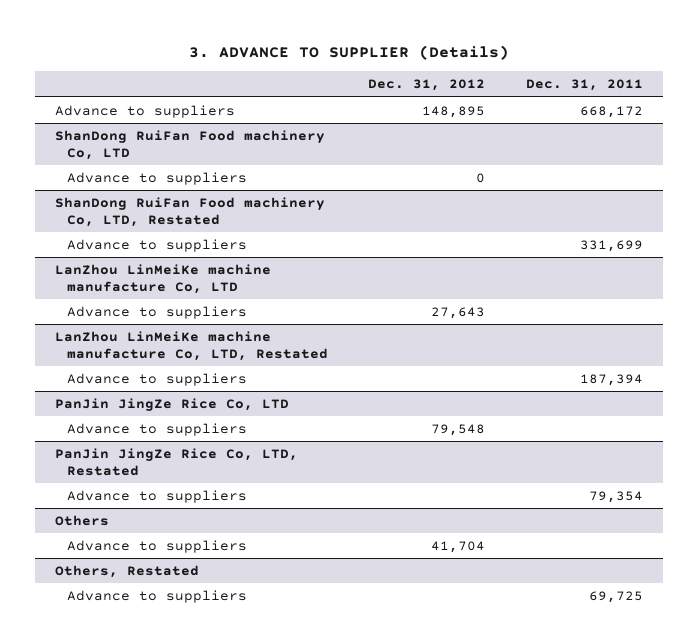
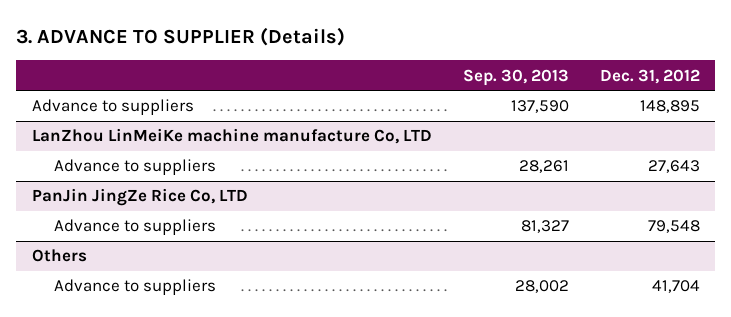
- | Dec. 31, 2012 | Dec. 31, 2011
+ | Sep. 30, 2013 | Dec. 31, 2012
- ShanDong RuiFan Food machinery Co, LTD
- Advance to suppliers | 0 |
- ShanDong RuiFan Food machinery Co, LTD, Restated
- Advance to suppliers | | 331,699
- LanZhou LinMeiKe machine manufacture Co, LTD, Restated
- Advance to suppliers | | 187,394
- PanJin JingZe Rice Co, LTD, Restated
- Advance to suppliers | | 79,354
- Others, Restated
- Advance to suppliers | | 69,725

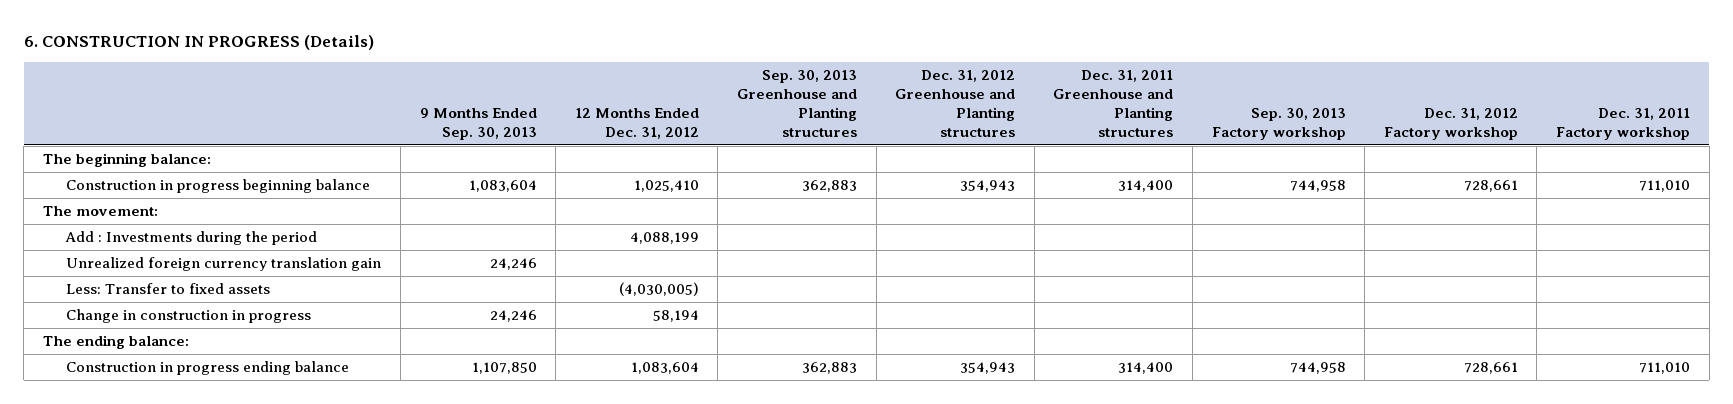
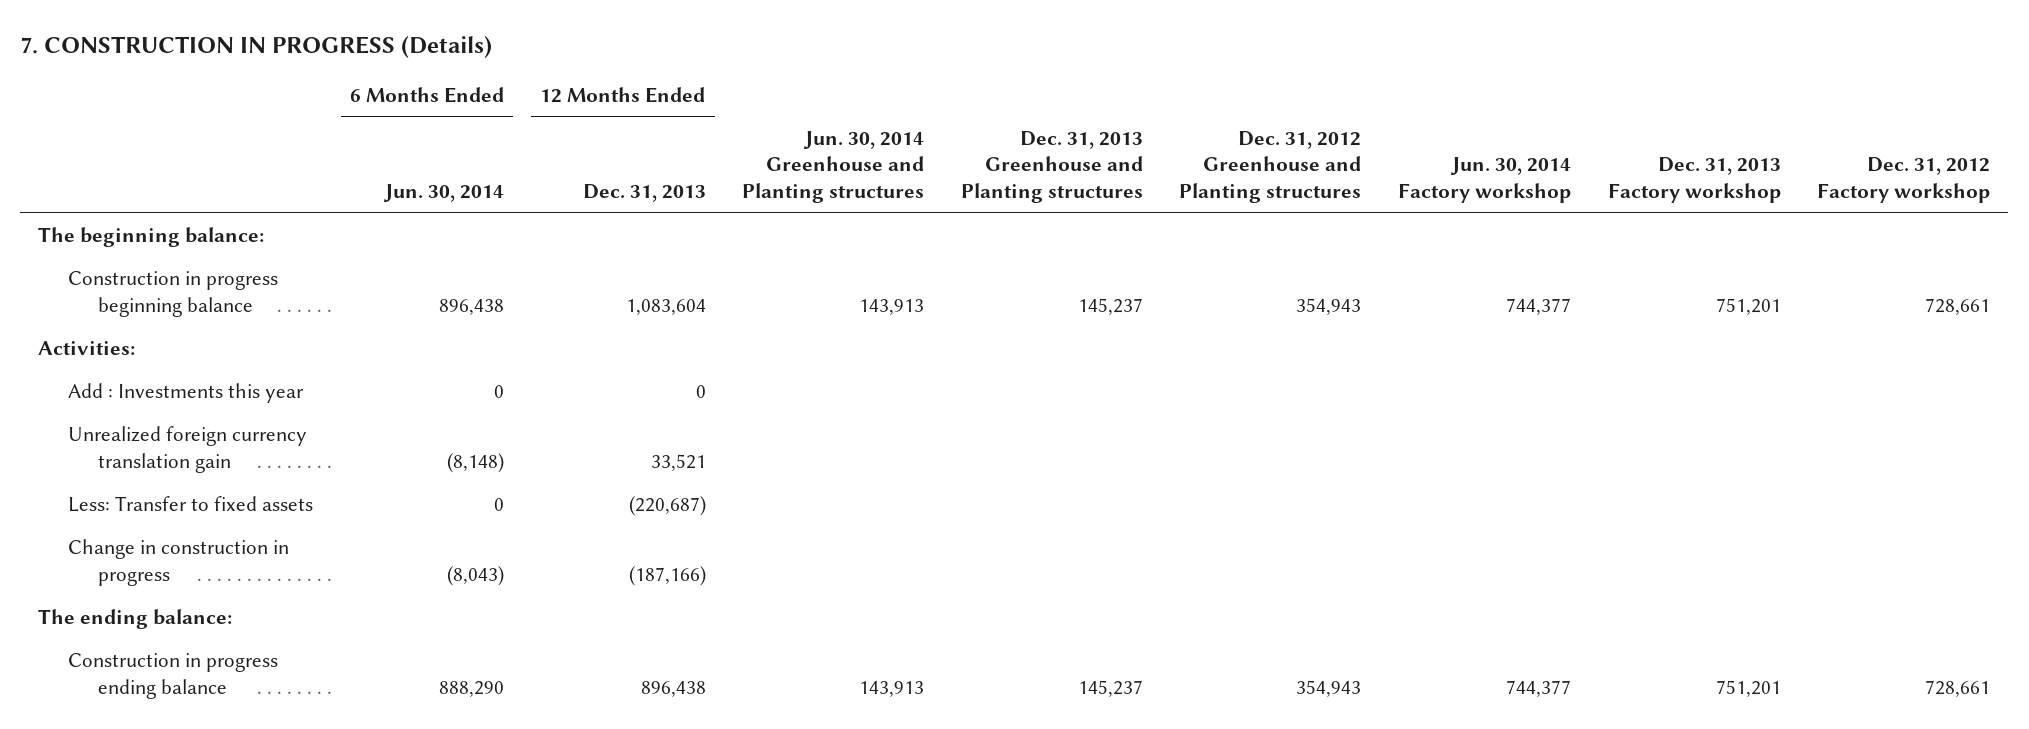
- 6. CONSTRUCTION IN PROGRESS (Details)
+ 7. CONSTRUCTION IN PROGRESS (Details)
- | 9 Months Ended Sep. 30, 2013 | 12 Months Ended Dec. 31, 2012 | Sep. 30, 2013 Greenhouse and Planting structures | Dec. 31, 2012 Greenhouse and Planting structures | Dec. 31, 2011 Greenhouse and Planting structures | Sep. 30, 2013 Factory workshop | Dec. 31, 2012 Factory workshop | Dec. 31, 2011 Factory workshop
+ | 6 Months Ended Jun. 30, 2014 | 12 Months Ended Dec. 31, 2013 | Jun. 30, 2014 Greenhouse and Planting structures | Dec. 31, 2013 Greenhouse and Planting structures | Dec. 31, 2012 Greenhouse and Planting structures | Jun. 30, 2014 Factory workshop | Dec. 31, 2013 Factory workshop | Dec. 31, 2012 Factory workshop
- The movement:
- Add : Investments during the period | | 4,088,199 | | | | | |
+ Activities:
+ Add : Investments this year | 0 | 0 | | | | | |

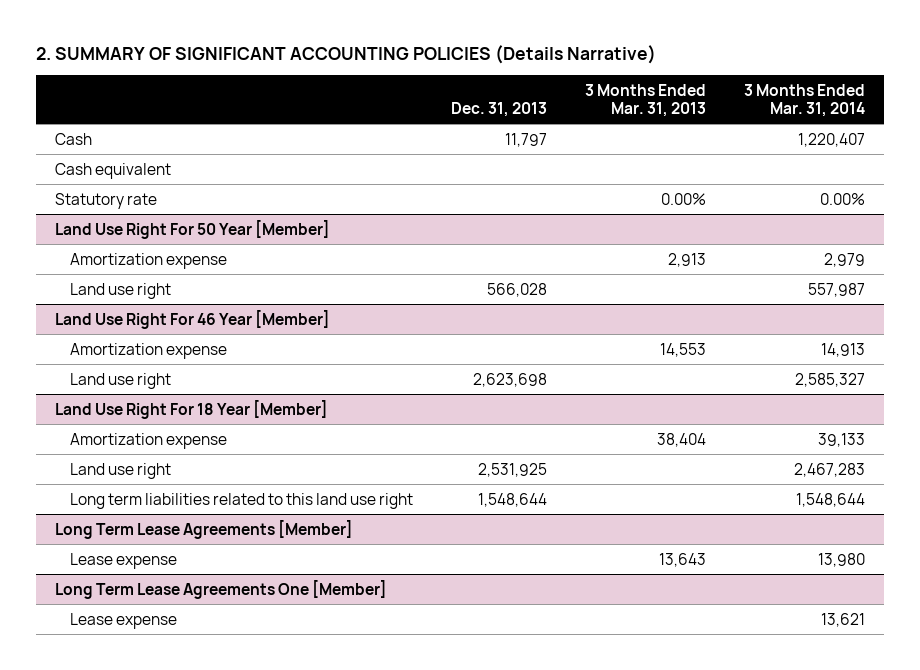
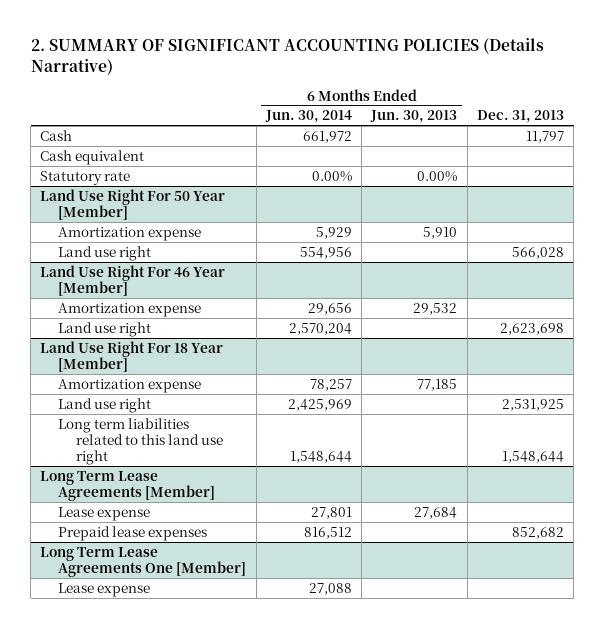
- | Dec. 31, 2013 | 3 Months Ended Mar. 31, 2013 | 3 Months Ended Mar. 31, 2014
+ | 6 Months Ended Jun. 30, 2014 | 6 Months Ended Jun. 30, 2013 | Dec. 31, 2013
@ Long Term Lease Agreements [Member]
+ Prepaid lease expenses | 816,512 | | 852,682

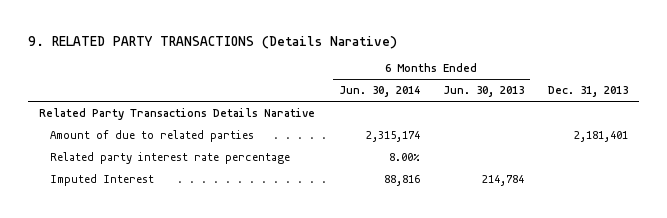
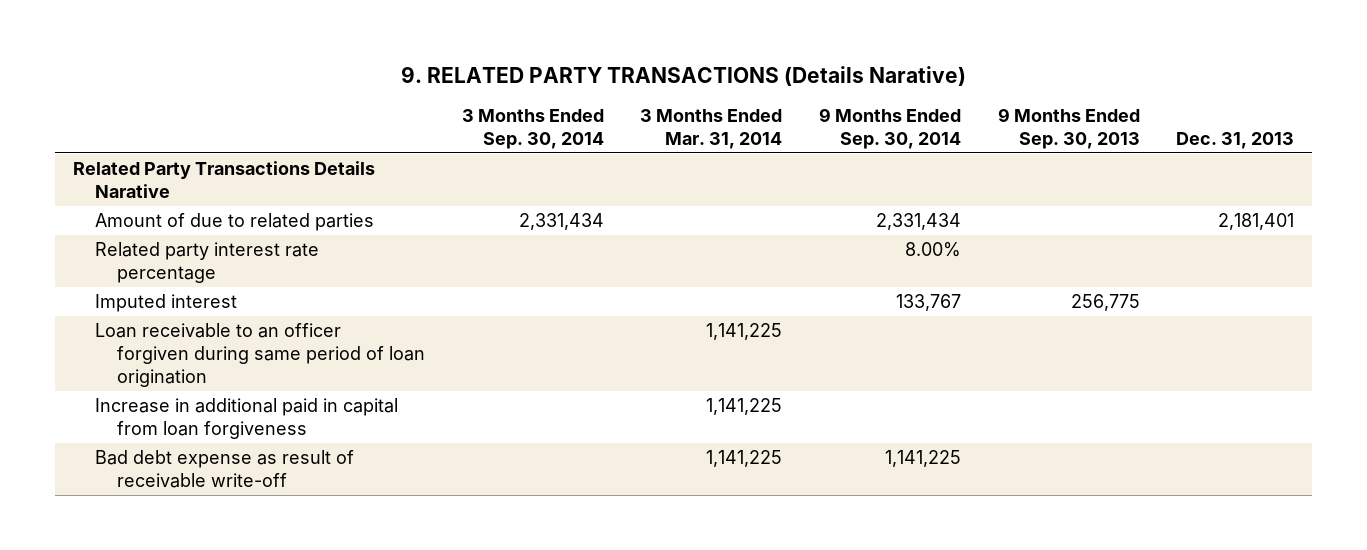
- | 6 Months Ended Jun. 30, 2014 | 6 Months Ended Jun. 30, 2013 | Dec. 31, 2013
+ | 3 Months Ended Sep. 30, 2014 | 3 Months Ended Mar. 31, 2014 | 9 Months Ended Sep. 30, 2014 | 9 Months Ended Sep. 30, 2013 | Dec. 31, 2013
- Imputed Interest | 88,816 | 214,784 |
+ Imputed interest | | | 133,767 | 256,775 |
+ Loan receivable to an officer forgiven during same period of loan origination | | 1,141,225 | | |
+ Increase in additional paid in capital from loan forgiveness | | 1,141,225 | | |
+ Bad debt expense as result of receivable write-off | | 1,141,225 | 1,141,225 | |

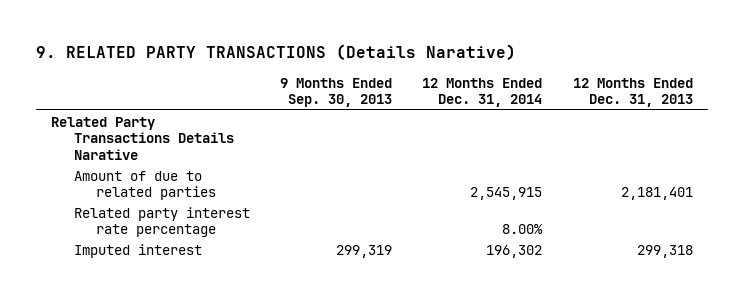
- | 3 Months Ended Sep. 30, 2014 | 3 Months Ended Mar. 31, 2014 | 9 Months Ended Sep. 30, 2014 | 9 Months Ended Sep. 30, 2013 | Dec. 31, 2013
+ | 9 Months Ended Sep. 30, 2013 | 12 Months Ended Dec. 31, 2014 | 12 Months Ended Dec. 31, 2013
- Imputed interest | | | 133,767 | 256,775 |
- Loan receivable to an officer forgiven during same period of loan origination | | 1,141,225 | | |
- Increase in additional paid in capital from loan forgiveness | | 1,141,225 | | |
- Bad debt expense as result of receivable write-off | | 1,141,225 | 1,141,225 | |
+ Imputed interest | 299,319 | 196,302 | 299,318

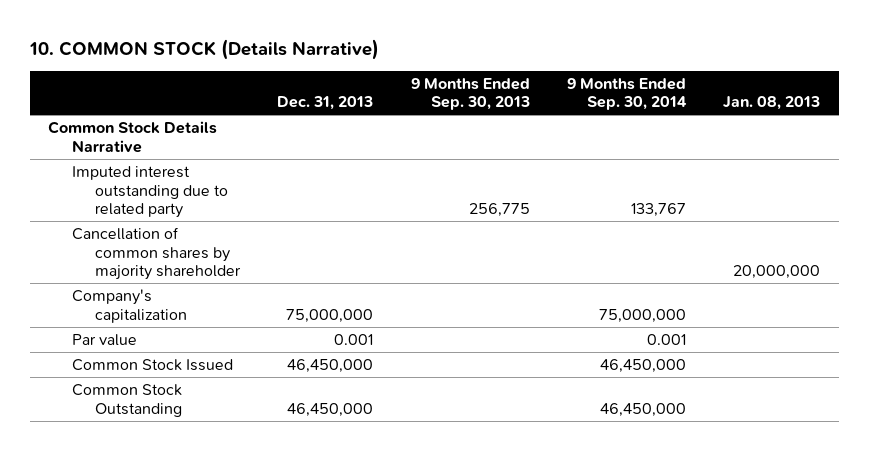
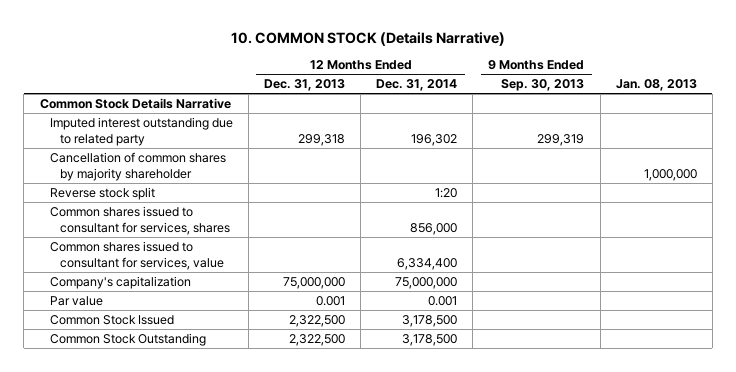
- | Dec. 31, 2013 | 9 Months Ended Sep. 30, 2013 | 9 Months Ended Sep. 30, 2014 | Jan. 08, 2013
+ | 12 Months Ended Dec. 31, 2013 | 12 Months Ended Dec. 31, 2014 | 9 Months Ended Sep. 30, 2013 | Jan. 08, 2013
- Imputed interest outstanding due to related party | | 256,775 | 133,767 |
- Cancellation of common shares by majority shareholder | | | | 20,000,000
+ Imputed interest outstanding due to related party | 299,318 | 196,302 | 299,319 |
+ Cancellation of common shares by majority shareholder | | | | 1,000,000
+ Reverse stock split | | 1:20 | |
+ Common shares issued to consultant for services, shares | | 856,000 | |
+ Common shares issued to consultant for services, value | | 6,334,400 | |

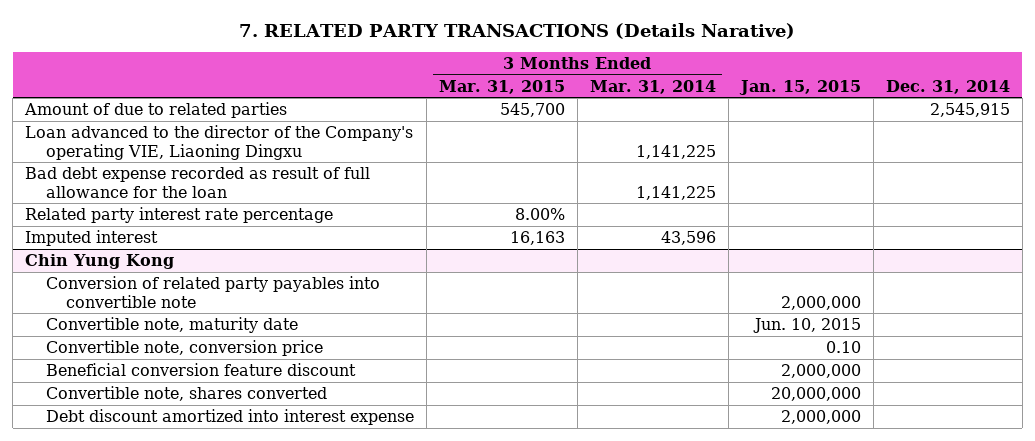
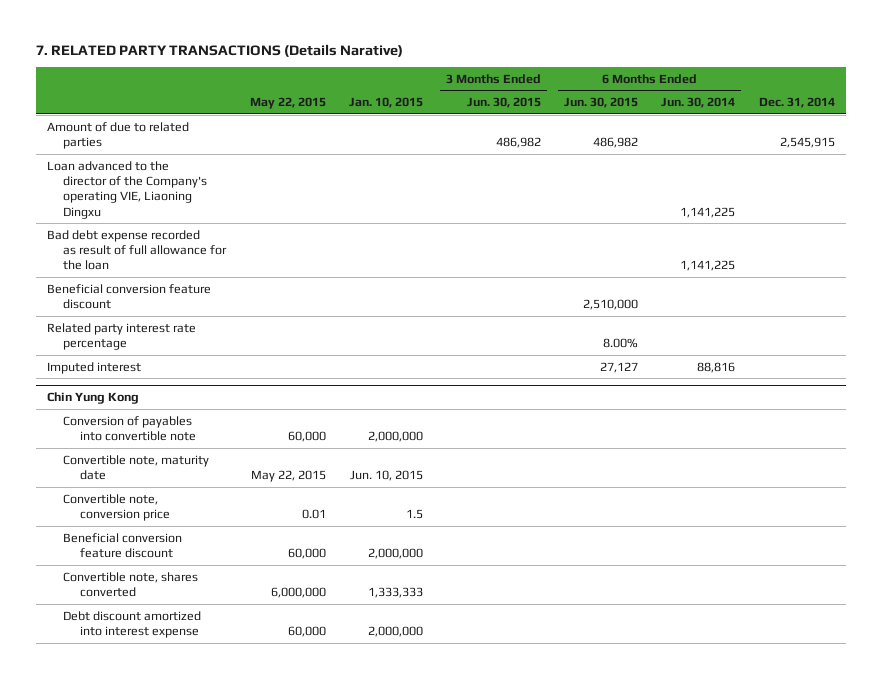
- | 3 Months Ended Mar. 31, 2015 | 3 Months Ended Mar. 31, 2014 | Jan. 15, 2015 | Dec. 31, 2014
+ | May 22, 2015 | Jan. 10, 2015 | 3 Months Ended Jun. 30, 2015 | 6 Months Ended Jun. 30, 2015 | 6 Months Ended Jun. 30, 2014 | Dec. 31, 2014
+ Beneficial conversion feature discount | | | | 2,510,000 | |
@ Chin Yung Kong
- Conversion of related party payables into convertible note | | | 2,000,000 |
+ Conversion of payables into convertible note | 60,000 | 2,000,000 | | | |

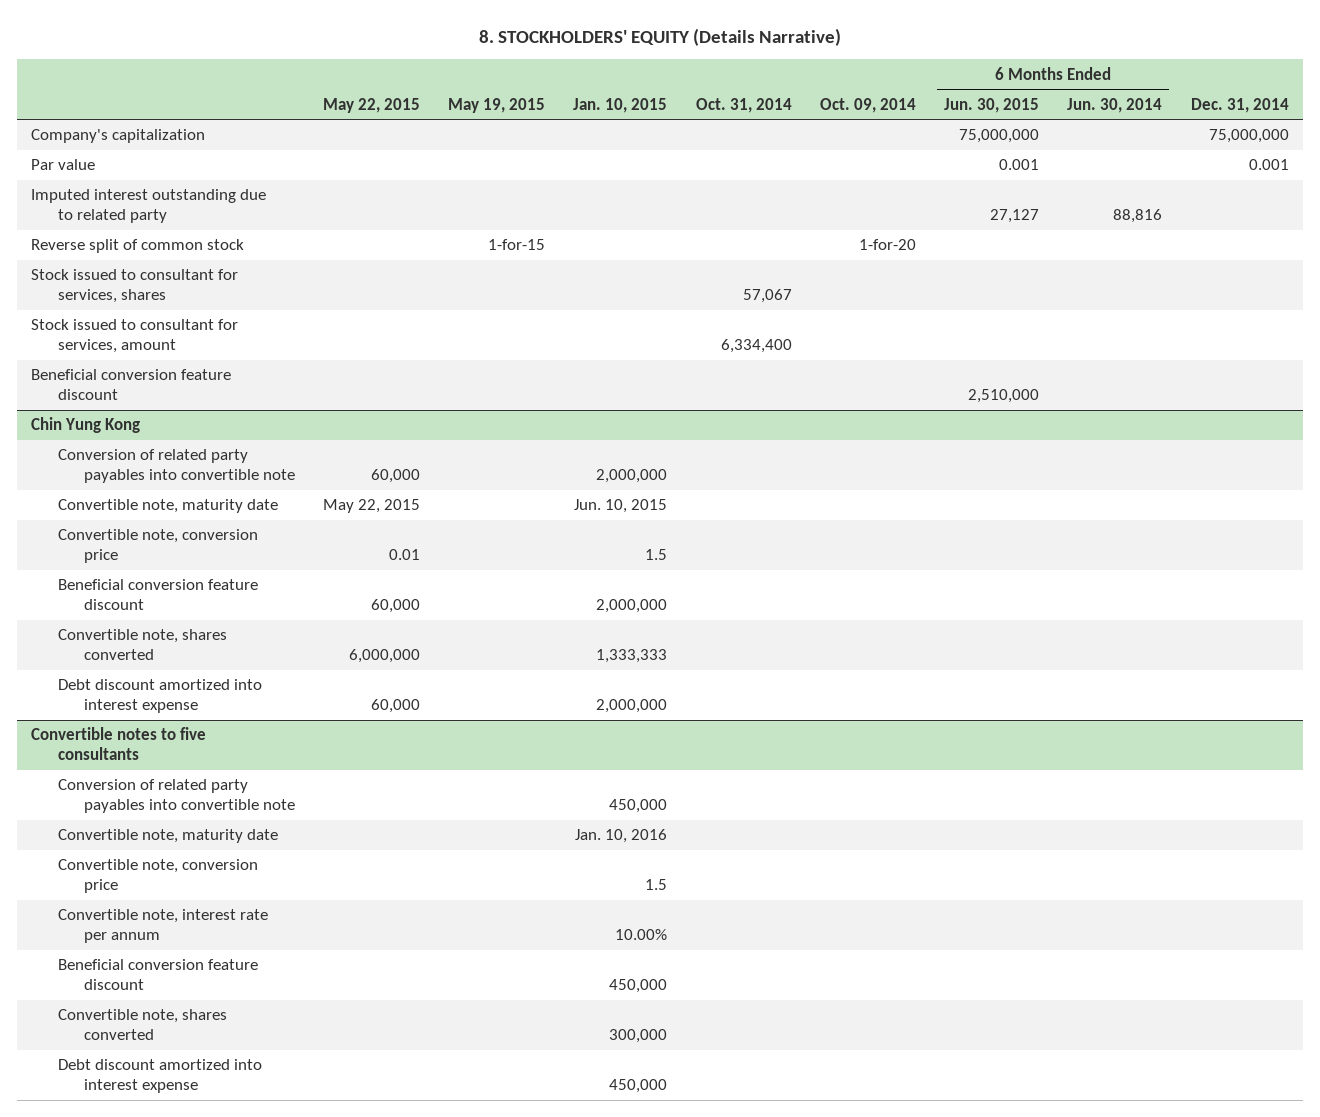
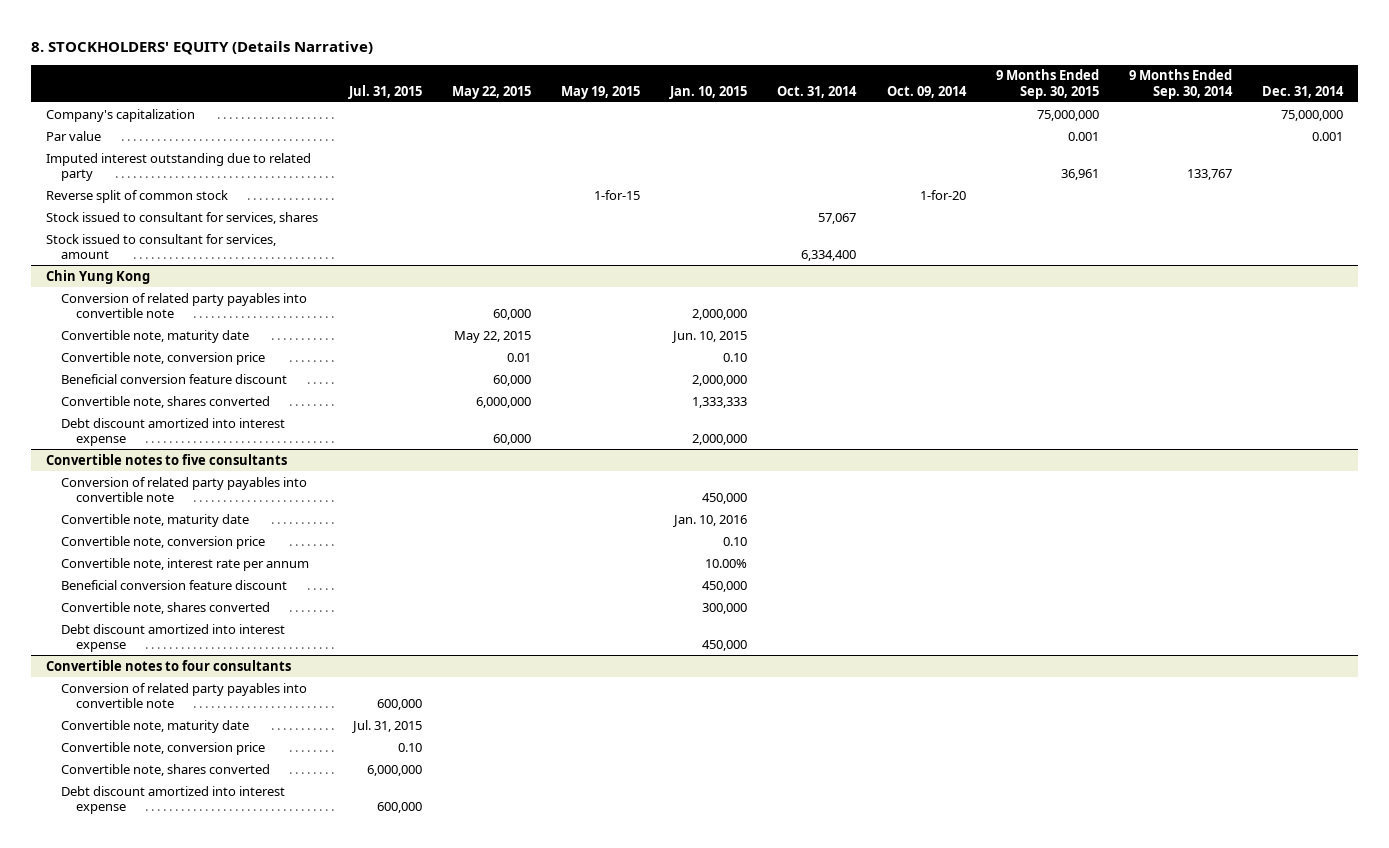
- | May 22, 2015 | May 19, 2015 | Jan. 10, 2015 | Oct. 31, 2014 | Oct. 09, 2014 | 6 Months Ended Jun. 30, 2015 | 6 Months Ended Jun. 30, 2014 | Dec. 31, 2014
+ | Jul. 31, 2015 | May 22, 2015 | May 19, 2015 | Jan. 10, 2015 | Oct. 31, 2014 | Oct. 09, 2014 | 9 Months Ended Sep. 30, 2015 | 9 Months Ended Sep. 30, 2014 | Dec. 31, 2014
- Beneficial conversion feature discount | | | | | | 2,510,000 | |
@ Chin Yung Kong
- Convertible note, conversion price | 0.01 | | 1.5 | | | | |
+ Convertible note, conversion price | | 0.01 | | 0.10 | | | | |
@ Convertible notes to five consultants
- Convertible note, conversion price | | | 1.5 | | | | |
+ Convertible note, conversion price | | | | 0.10 | | | | |
+ Convertible notes to four consultants
+ Conversion of related party payables into convertible note | 600,000 | | | | | | | |
+ Convertible note, maturity date | Jul. 31, 2015 | | | | | | | |
+ Convertible note, conversion price | 0.10 | | | | | | | |
+ Convertible note, shares converted | 6,000,000 | | | | | | | |
+ Debt discount amortized into interest expense | 600,000 | | | | | | | |

